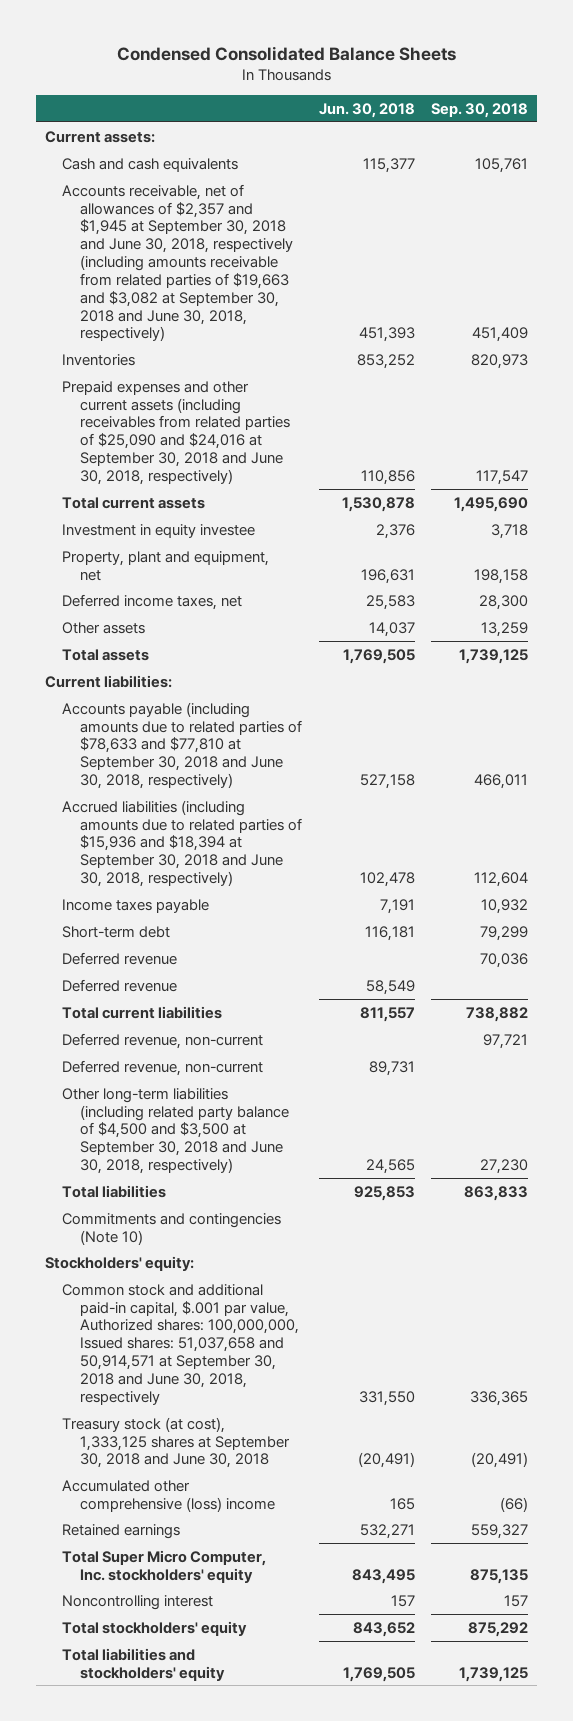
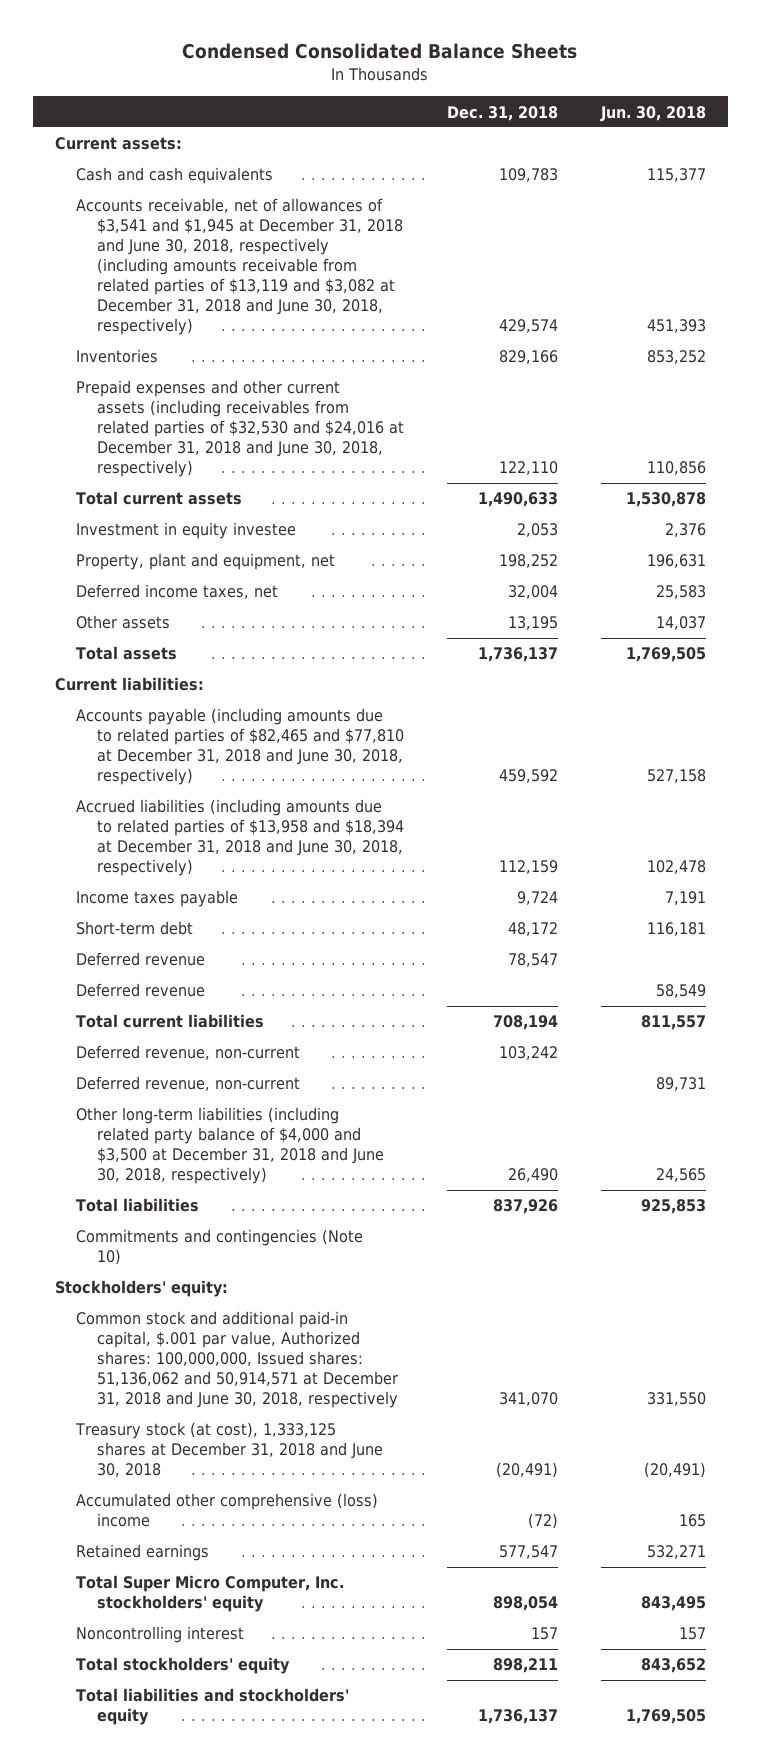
- | Jun. 30, 2018 | Sep. 30, 2018
+ | Dec. 31, 2018 | Jun. 30, 2018
- Accounts receivable, net of allowances of $2,357 and $1,945 at September 30, 2018 and June 30, 2018, respectively (including amounts receivable from related parties of $19,663 and $3,082 at September 30, 2018 and June 30, 2018, respectively) | 451,393 | 451,409
+ Accounts receivable, net of allowances of $3,541 and $1,945 at December 31, 2018 and June 30, 2018, respectively (including amounts receivable from related parties of $13,119 and $3,082 at December 31, 2018 and June 30, 2018, respectively) | 429,574 | 451,393
- Prepaid expenses and other current assets (including receivables from related parties of $25,090 and $24,016 at September 30, 2018 and June 30, 2018, respectively) | 110,856 | 117,547
+ Prepaid expenses and other current assets (including receivables from related parties of $32,530 and $24,016 at December 31, 2018 and June 30, 2018, respectively) | 122,110 | 110,856
- Accounts payable (including amounts due to related parties of $78,633 and $77,810 at September 30, 2018 and June 30, 2018, respectively) | 527,158 | 466,011
- Accrued liabilities (including amounts due to related parties of $15,936 and $18,394 at September 30, 2018 and June 30, 2018, respectively) | 102,478 | 112,604
+ Accounts payable (including amounts due to related parties of $82,465 and $77,810 at December 31, 2018 and June 30, 2018, respectively) | 459,592 | 527,158
+ Accrued liabilities (including amounts due to related parties of $13,958 and $18,394 at December 31, 2018 and June 30, 2018, respectively) | 112,159 | 102,478
- Other long-term liabilities (including related party balance of $4,500 and $3,500 at September 30, 2018 and June 30, 2018, respectively) | 24,565 | 27,230
+ Other long-term liabilities (including related party balance of $4,000 and $3,500 at December 31, 2018 and June 30, 2018, respectively) | 26,490 | 24,565
- Common stock and additional paid-in capital, $.001 par value, Authorized shares: 100,000,000, Issued shares: 51,037,658 and 50,914,571 at September 30, 2018 and June 30, 2018, respectively | 331,550 | 336,365
- Treasury stock (at cost), 1,333,125 shares at September 30, 2018 and June 30, 2018 | (20,491) | (20,491)
+ Common stock and additional paid-in capital, $.001 par value, Authorized shares: 100,000,000, Issued shares: 51,136,062 and 50,914,571 at December 31, 2018 and June 30, 2018, respectively | 341,070 | 331,550
+ Treasury stock (at cost), 1,333,125 shares at December 31, 2018 and June 30, 2018 | (20,491) | (20,491)

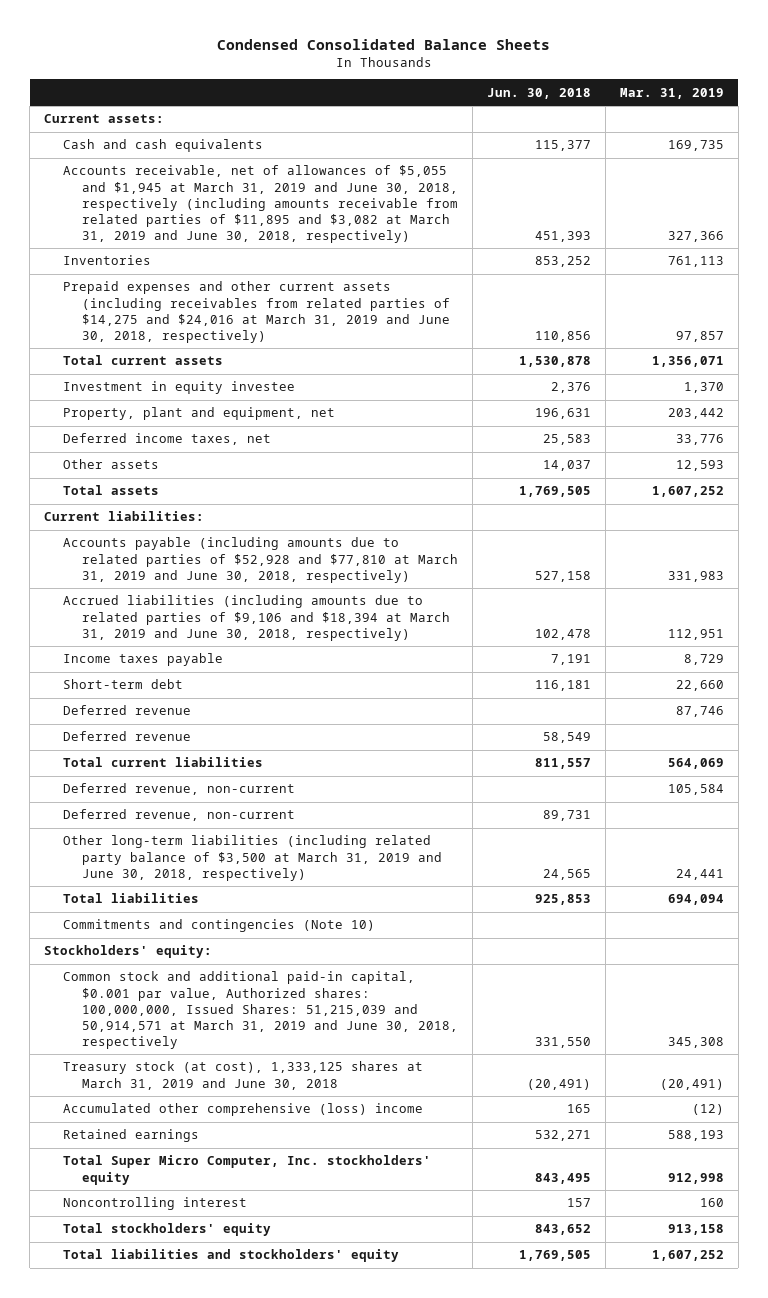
- | Dec. 31, 2018 | Jun. 30, 2018
+ | Jun. 30, 2018 | Mar. 31, 2019
- Accounts receivable, net of allowances of $3,541 and $1,945 at December 31, 2018 and June 30, 2018, respectively (including amounts receivable from related parties of $13,119 and $3,082 at December 31, 2018 and June 30, 2018, respectively) | 429,574 | 451,393
+ Accounts receivable, net of allowances of $5,055 and $1,945 at March 31, 2019 and June 30, 2018, respectively (including amounts receivable from related parties of $11,895 and $3,082 at March 31, 2019 and June 30, 2018, respectively) | 451,393 | 327,366
- Prepaid expenses and other current assets (including receivables from related parties of $32,530 and $24,016 at December 31, 2018 and June 30, 2018, respectively) | 122,110 | 110,856
+ Prepaid expenses and other current assets (including receivables from related parties of $14,275 and $24,016 at March 31, 2019 and June 30, 2018, respectively) | 110,856 | 97,857
- Accounts payable (including amounts due to related parties of $82,465 and $77,810 at December 31, 2018 and June 30, 2018, respectively) | 459,592 | 527,158
- Accrued liabilities (including amounts due to related parties of $13,958 and $18,394 at December 31, 2018 and June 30, 2018, respectively) | 112,159 | 102,478
+ Accounts payable (including amounts due to related parties of $52,928 and $77,810 at March 31, 2019 and June 30, 2018, respectively) | 527,158 | 331,983
+ Accrued liabilities (including amounts due to related parties of $9,106 and $18,394 at March 31, 2019 and June 30, 2018, respectively) | 102,478 | 112,951
- Other long-term liabilities (including related party balance of $4,000 and $3,500 at December 31, 2018 and June 30, 2018, respectively) | 26,490 | 24,565
+ Other long-term liabilities (including related party balance of $3,500 at March 31, 2019 and June 30, 2018, respectively) | 24,565 | 24,441
- Common stock and additional paid-in capital, $.001 par value, Authorized shares: 100,000,000, Issued shares: 51,136,062 and 50,914,571 at December 31, 2018 and June 30, 2018, respectively | 341,070 | 331,550
- Treasury stock (at cost), 1,333,125 shares at December 31, 2018 and June 30, 2018 | (20,491) | (20,491)
+ Common stock and additional paid-in capital, $0.001 par value, Authorized shares: 100,000,000, Issued Shares: 51,215,039 and 50,914,571 at March 31, 2019 and June 30, 2018, respectively | 331,550 | 345,308
+ Treasury stock (at cost), 1,333,125 shares at March 31, 2019 and June 30, 2018 | (20,491) | (20,491)

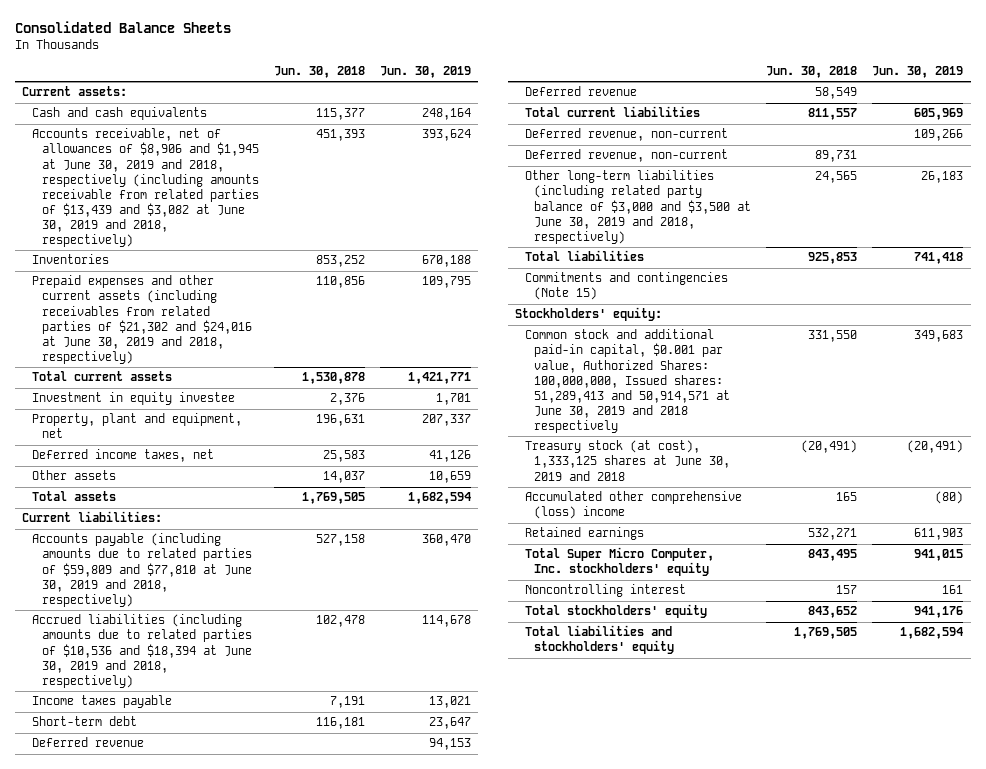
- Condensed Consolidated Balance Sheets
+ Consolidated Balance Sheets
- | Jun. 30, 2018 | Mar. 31, 2019
+ | Jun. 30, 2018 | Jun. 30, 2019
- Accounts receivable, net of allowances of $5,055 and $1,945 at March 31, 2019 and June 30, 2018, respectively (including amounts receivable from related parties of $11,895 and $3,082 at March 31, 2019 and June 30, 2018, respectively) | 451,393 | 327,366
+ Accounts receivable, net of allowances of $8,906 and $1,945 at June 30, 2019 and 2018, respectively (including amounts receivable from related parties of $13,439 and $3,082 at June 30, 2019 and 2018, respectively) | 451,393 | 393,624
- Prepaid expenses and other current assets (including receivables from related parties of $14,275 and $24,016 at March 31, 2019 and June 30, 2018, respectively) | 110,856 | 97,857
+ Prepaid expenses and other current assets (including receivables from related parties of $21,302 and $24,016 at June 30, 2019 and 2018, respectively) | 110,856 | 109,795
- Accounts payable (including amounts due to related parties of $52,928 and $77,810 at March 31, 2019 and June 30, 2018, respectively) | 527,158 | 331,983
- Accrued liabilities (including amounts due to related parties of $9,106 and $18,394 at March 31, 2019 and June 30, 2018, respectively) | 102,478 | 112,951
+ Accounts payable (including amounts due to related parties of $59,809 and $77,810 at June 30, 2019 and 2018, respectively) | 527,158 | 360,470
+ Accrued liabilities (including amounts due to related parties of $10,536 and $18,394 at June 30, 2019 and 2018, respectively) | 102,478 | 114,678
- Other long-term liabilities (including related party balance of $3,500 at March 31, 2019 and June 30, 2018, respectively) | 24,565 | 24,441
+ Other long-term liabilities (including related party balance of $3,000 and $3,500 at June 30, 2019 and 2018, respectively) | 24,565 | 26,183
- Commitments and contingencies (Note 10)
+ Commitments and contingencies (Note 15)
- Common stock and additional paid-in capital, $0.001 par value, Authorized shares: 100,000,000, Issued Shares: 51,215,039 and 50,914,571 at March 31, 2019 and June 30, 2018, respectively | 331,550 | 345,308
- Treasury stock (at cost), 1,333,125 shares at March 31, 2019 and June 30, 2018 | (20,491) | (20,491)
+ Common stock and additional paid-in capital, $0.001 par value, Authorized Shares: 100,000,000, Issued shares: 51,289,413 and 50,914,571 at June 30, 2019 and 2018 respectively | 331,550 | 349,683
+ Treasury stock (at cost), 1,333,125 shares at June 30, 2019 and 2018 | (20,491) | (20,491)

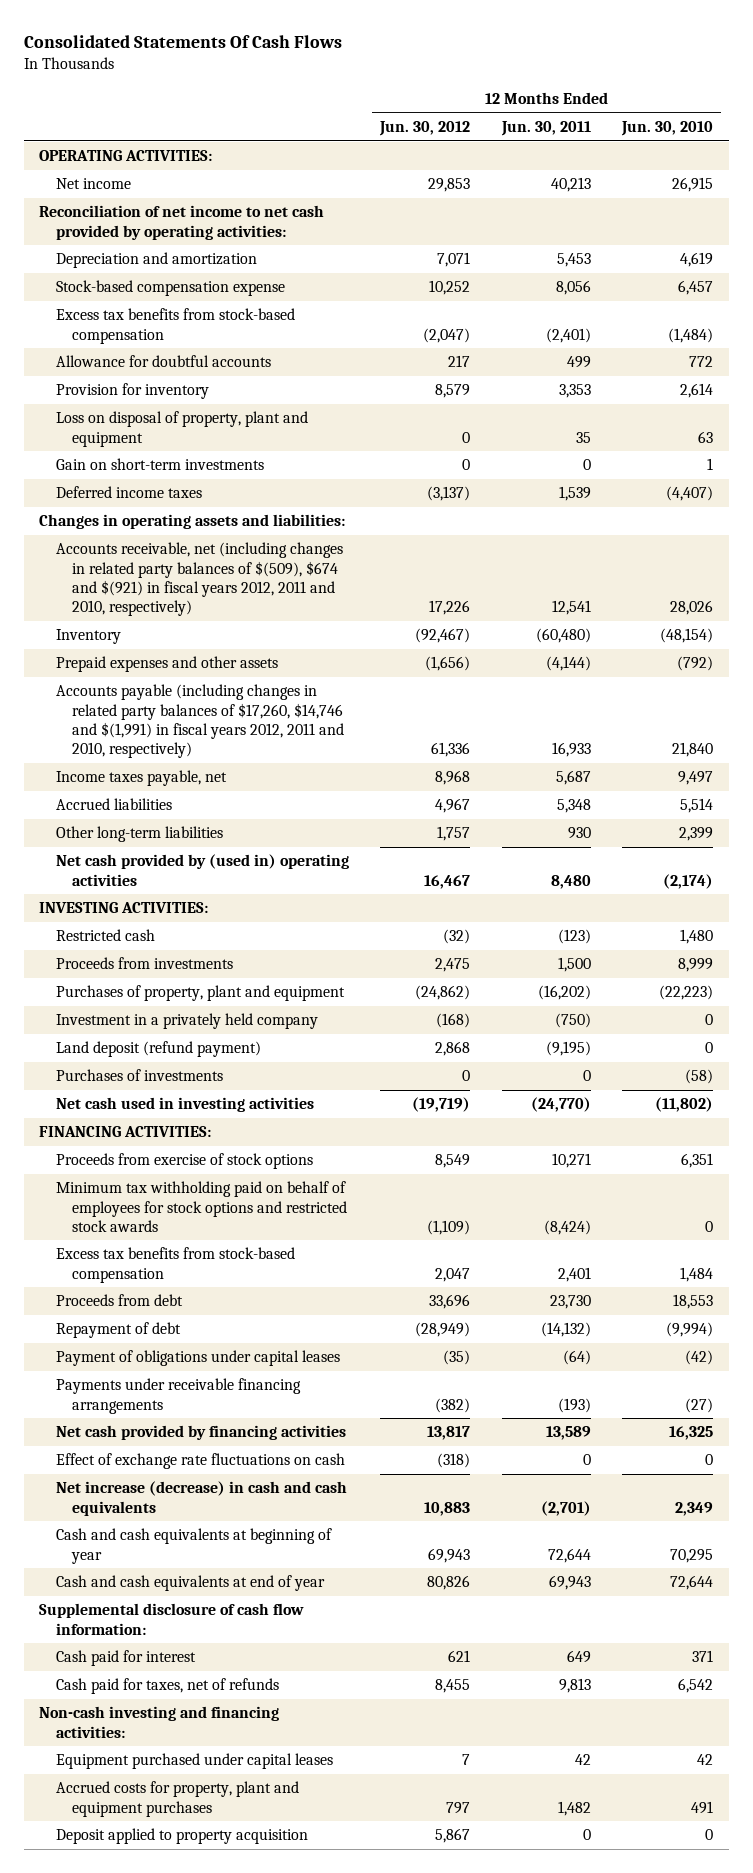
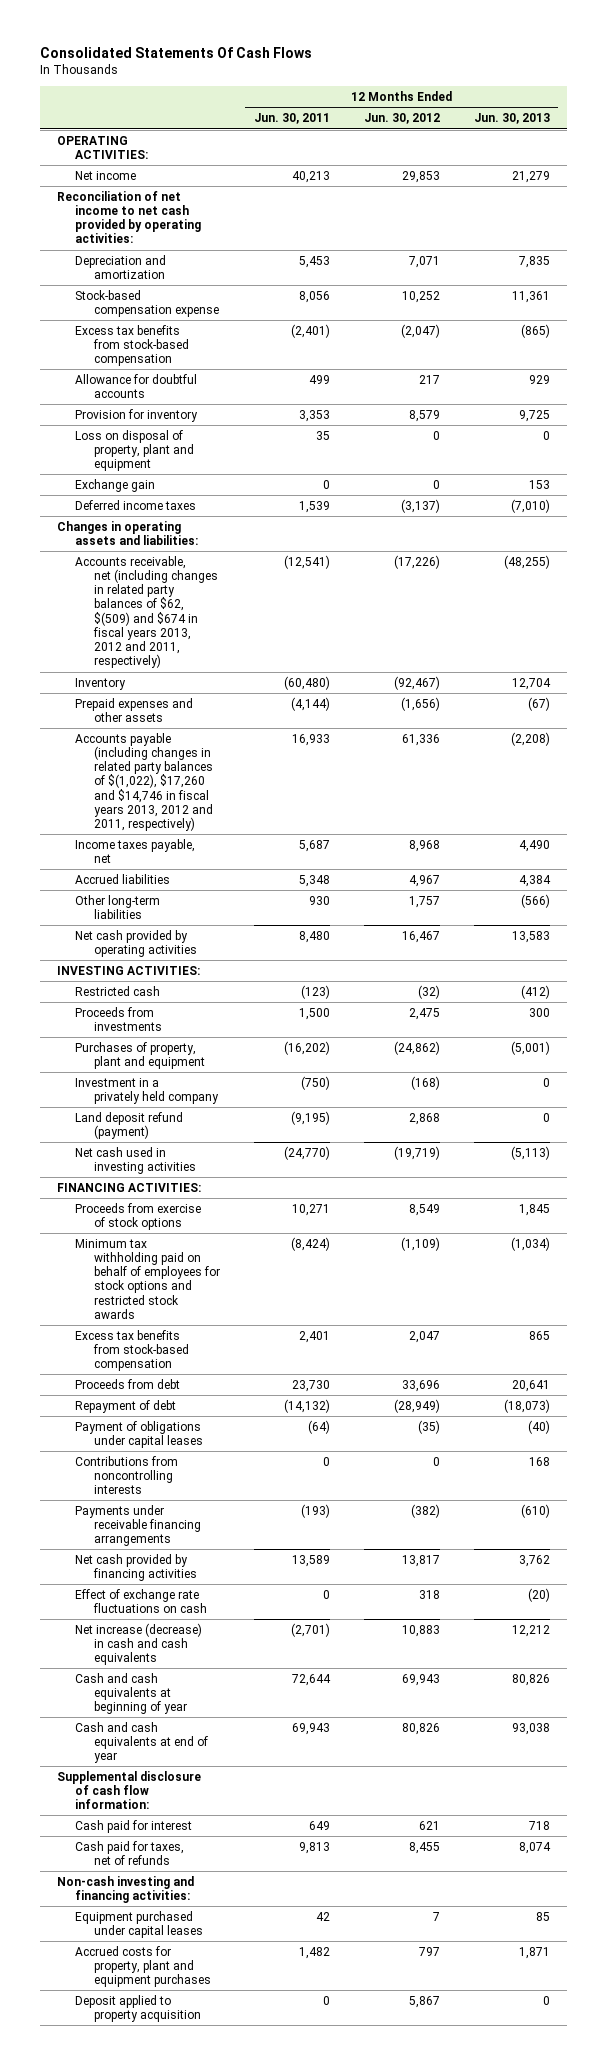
- | 12 Months Ended Jun. 30, 2012 | 12 Months Ended Jun. 30, 2011 | 12 Months Ended Jun. 30, 2010
+ | 12 Months Ended Jun. 30, 2011 | 12 Months Ended Jun. 30, 2012 | 12 Months Ended Jun. 30, 2013
- Gain on short-term investments | 0 | 0 | 1
+ Exchange gain | 0 | 0 | 153
- Accounts receivable, net (including changes in related party balances of $(509), $674 and $(921) in fiscal years 2012, 2011 and 2010, respectively) | 17,226 | 12,541 | 28,026
+ Accounts receivable, net (including changes in related party balances of $62, $(509) and $674 in fiscal years 2013, 2012 and 2011, respectively) | (12,541) | (17,226) | (48,255)
- Accounts payable (including changes in related party balances of $17,260, $14,746 and $(1,991) in fiscal years 2012, 2011 and 2010, respectively) | 61,336 | 16,933 | 21,840
+ Accounts payable (including changes in related party balances of $(1,022), $17,260 and $14,746 in fiscal years 2013, 2012 and 2011, respectively) | 16,933 | 61,336 | (2,208)
- Net cash provided by (used in) operating activities | 16,467 | 8,480 | (2,174)
+ Net cash provided by operating activities | 8,480 | 16,467 | 13,583
- Land deposit (refund payment) | 2,868 | (9,195) | 0
- Purchases of investments | 0 | 0 | (58)
+ Land deposit refund (payment) | (9,195) | 2,868 | 0
+ Contributions from noncontrolling interests | 0 | 0 | 168
- Effect of exchange rate fluctuations on cash | (318) | 0 | 0
+ Effect of exchange rate fluctuations on cash | 0 | 318 | (20)

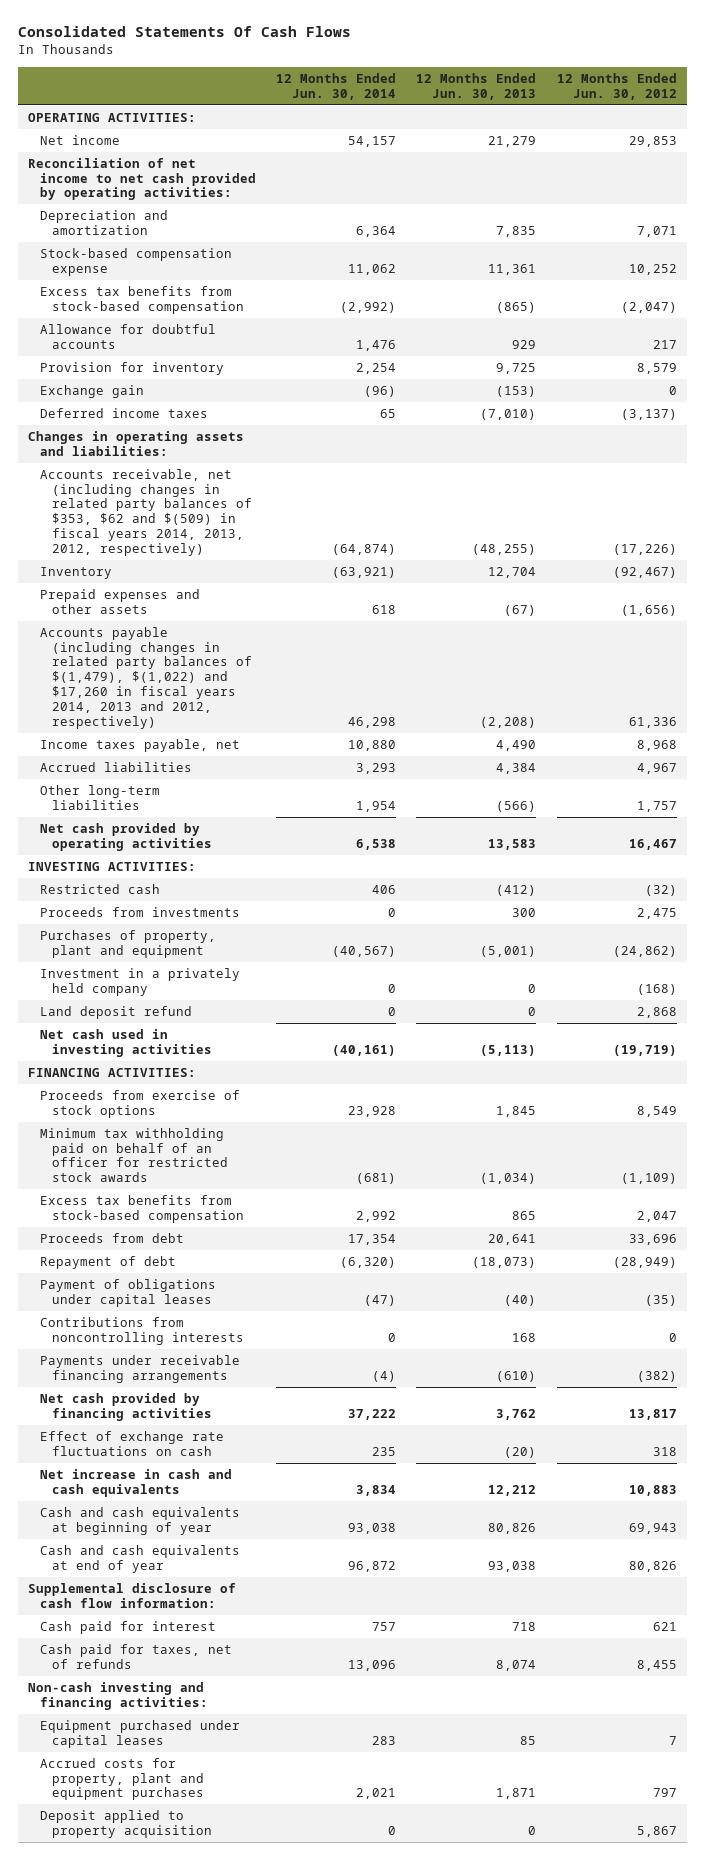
- | 12 Months Ended Jun. 30, 2011 | 12 Months Ended Jun. 30, 2012 | 12 Months Ended Jun. 30, 2013
+ | 12 Months Ended Jun. 30, 2014 | 12 Months Ended Jun. 30, 2013 | 12 Months Ended Jun. 30, 2012
- Loss on disposal of property, plant and equipment | 35 | 0 | 0
- Exchange gain | 0 | 0 | 153
+ Exchange gain | (96) | (153) | 0
- Accounts receivable, net (including changes in related party balances of $62, $(509) and $674 in fiscal years 2013, 2012 and 2011, respectively) | (12,541) | (17,226) | (48,255)
+ Accounts receivable, net (including changes in related party balances of $353, $62 and $(509) in fiscal years 2014, 2013, 2012, respectively) | (64,874) | (48,255) | (17,226)
- Accounts payable (including changes in related party balances of $(1,022), $17,260 and $14,746 in fiscal years 2013, 2012 and 2011, respectively) | 16,933 | 61,336 | (2,208)
+ Accounts payable (including changes in related party balances of $(1,479), $(1,022) and $17,260 in fiscal years 2014, 2013 and 2012, respectively) | 46,298 | (2,208) | 61,336
- Land deposit refund (payment) | (9,195) | 2,868 | 0
+ Land deposit refund | 0 | 0 | 2,868
- Minimum tax withholding paid on behalf of employees for stock options and restricted stock awards | (8,424) | (1,109) | (1,034)
+ Minimum tax withholding paid on behalf of an officer for restricted stock awards | (681) | (1,034) | (1,109)
- Net increase (decrease) in cash and cash equivalents | (2,701) | 10,883 | 12,212
+ Net increase in cash and cash equivalents | 3,834 | 12,212 | 10,883

